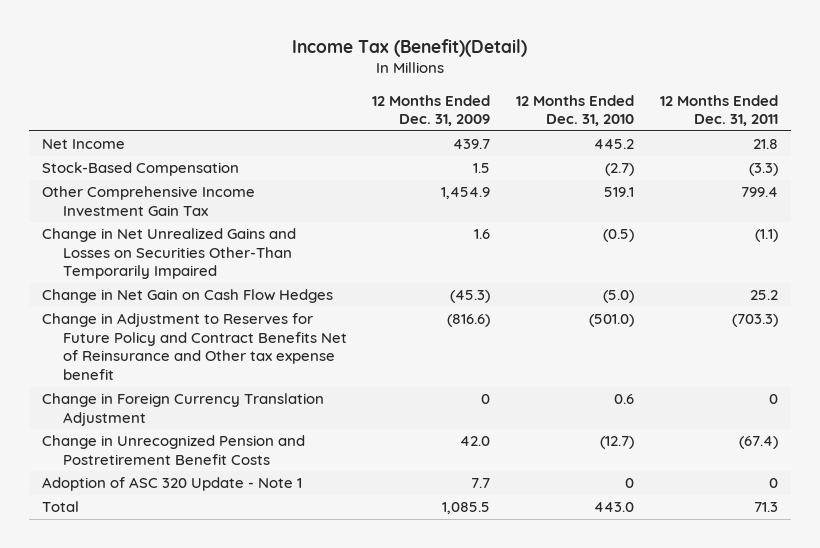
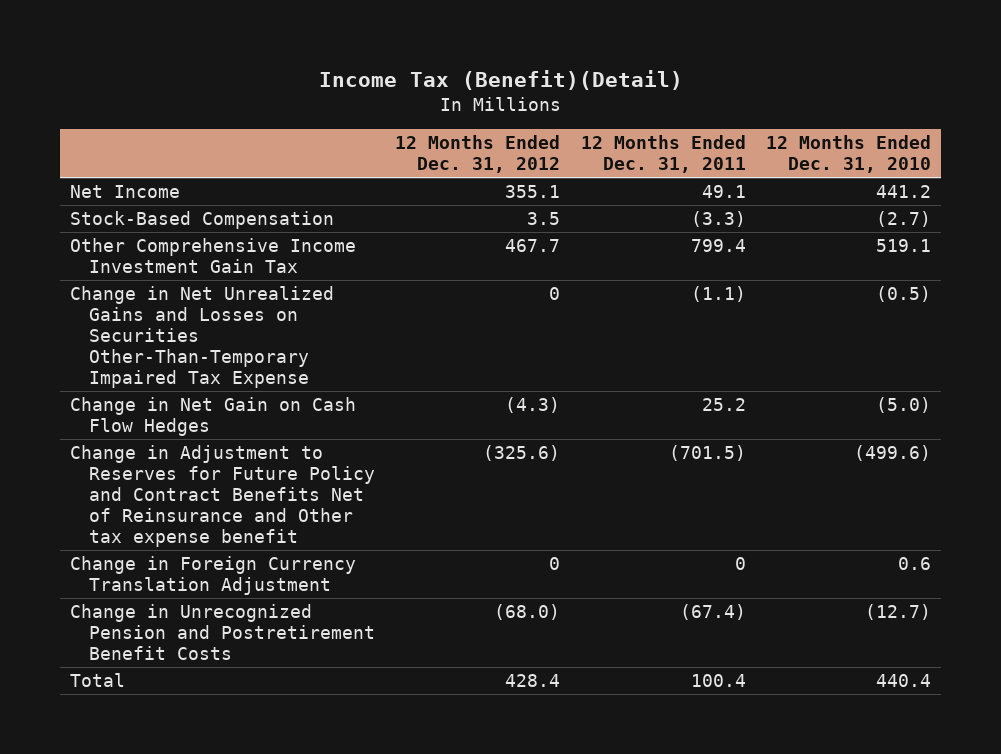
- | 12 Months Ended Dec. 31, 2009 | 12 Months Ended Dec. 31, 2010 | 12 Months Ended Dec. 31, 2011
+ | 12 Months Ended Dec. 31, 2012 | 12 Months Ended Dec. 31, 2011 | 12 Months Ended Dec. 31, 2010
- Net Income | 439.7 | 445.2 | 21.8
+ Net Income | 355.1 | 49.1 | 441.2
- Change in Net Unrealized Gains and Losses on Securities Other-Than Temporarily Impaired | 1.6 | (0.5) | (1.1)
+ Change in Net Unrealized Gains and Losses on Securities Other-Than-Temporary Impaired Tax Expense | 0 | (1.1) | (0.5)
- Change in Adjustment to Reserves for Future Policy and Contract Benefits Net of Reinsurance and Other tax expense benefit | (816.6) | (501.0) | (703.3)
+ Change in Adjustment to Reserves for Future Policy and Contract Benefits Net of Reinsurance and Other tax expense benefit | (325.6) | (701.5) | (499.6)
- Adoption of ASC 320 Update - Note 1 | 7.7 | 0 | 0
- Total | 1,085.5 | 443.0 | 71.3
+ Total | 428.4 | 100.4 | 440.4

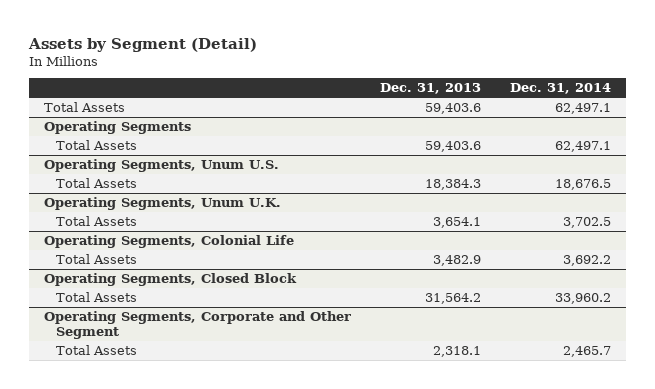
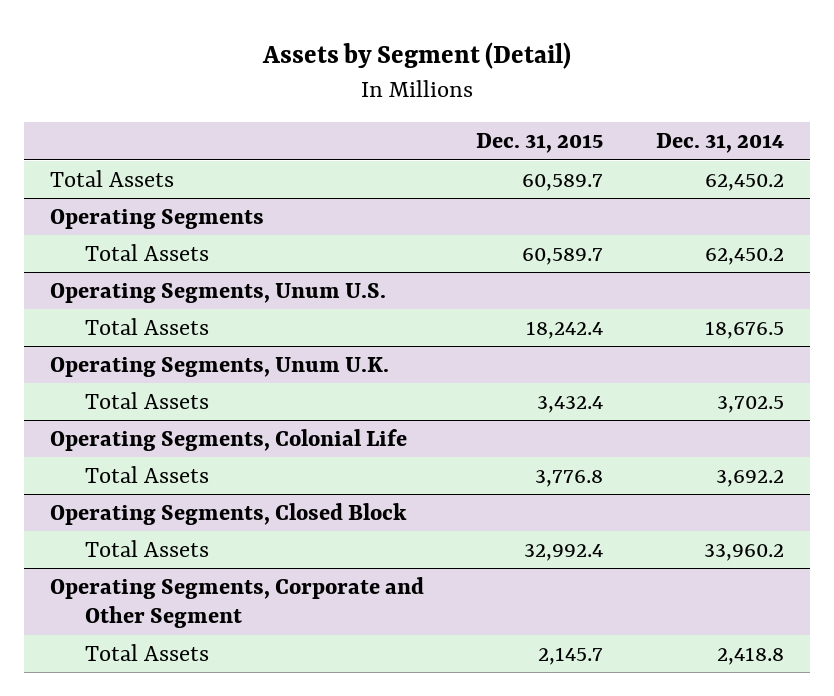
- | Dec. 31, 2013 | Dec. 31, 2014
+ | Dec. 31, 2015 | Dec. 31, 2014
- Total Assets | 59,403.6 | 62,497.1
+ Total Assets | 60,589.7 | 62,450.2
@ Operating Segments
- Total Assets | 59,403.6 | 62,497.1
+ Total Assets | 60,589.7 | 62,450.2
@ Operating Segments, Corporate and Other Segment
- Total Assets | 2,318.1 | 2,465.7
+ Total Assets | 2,145.7 | 2,418.8

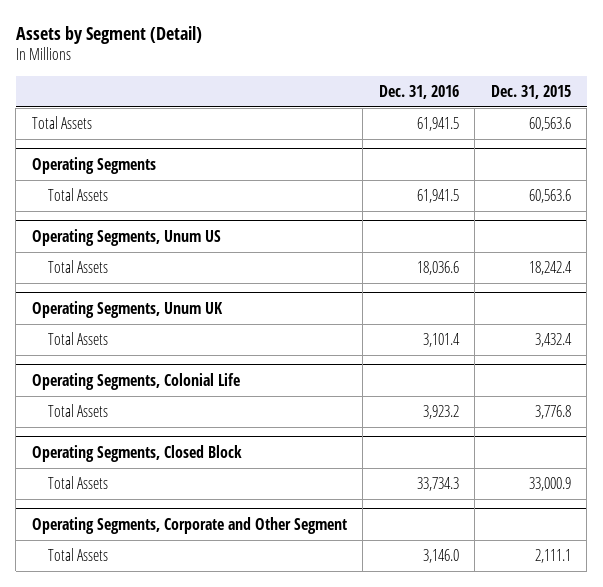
- | Dec. 31, 2015 | Dec. 31, 2014
+ | Dec. 31, 2016 | Dec. 31, 2015
- Total Assets | 60,589.7 | 62,450.2
+ Total Assets | 61,941.5 | 60,563.6
@ Operating Segments
- Total Assets | 60,589.7 | 62,450.2
- Operating Segments, Unum U.S.
@ Operating Segments
+ Total Assets | 61,941.5 | 60,563.6
+ Operating Segments, Unum US
- Operating Segments, Unum U.K.
+ Operating Segments, Unum UK
@ Operating Segments, Closed Block
- Total Assets | 32,992.4 | 33,960.2
+ Total Assets | 33,734.3 | 33,000.9
@ Operating Segments, Corporate and Other Segment
- Total Assets | 2,145.7 | 2,418.8
+ Total Assets | 3,146.0 | 2,111.1

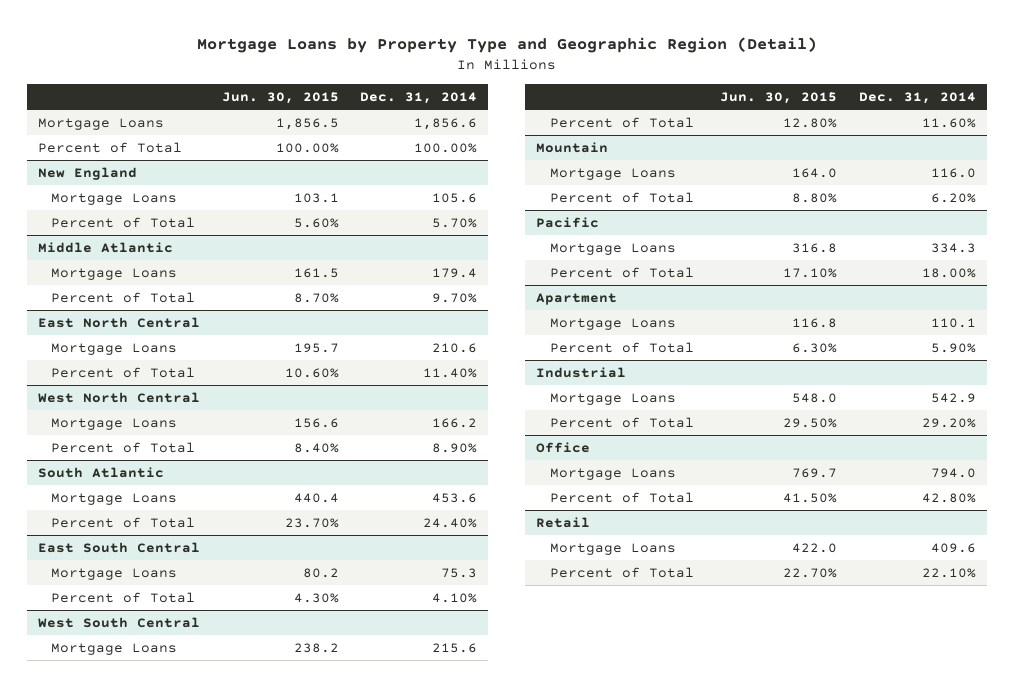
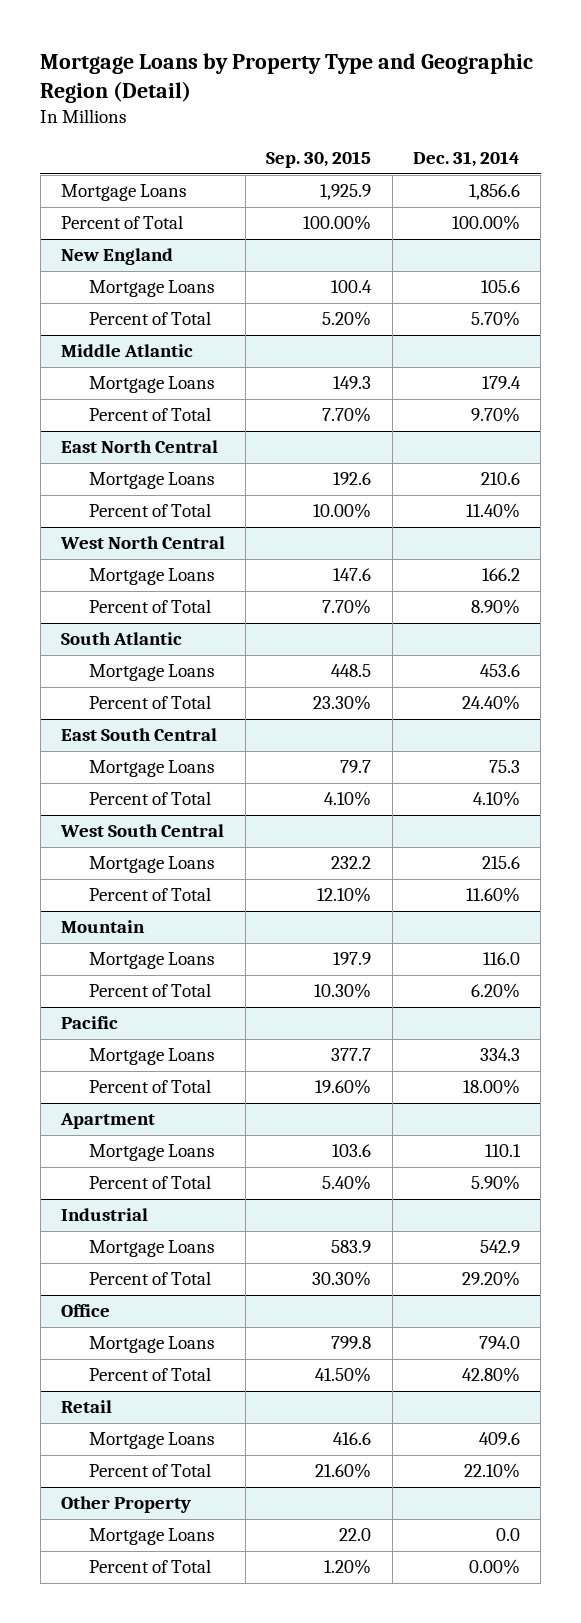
- | Jun. 30, 2015 | Dec. 31, 2014
+ | Sep. 30, 2015 | Dec. 31, 2014
+ Other Property
+ Mortgage Loans | 22.0 | 0.0
+ Percent of Total | 1.20% | 0.00%

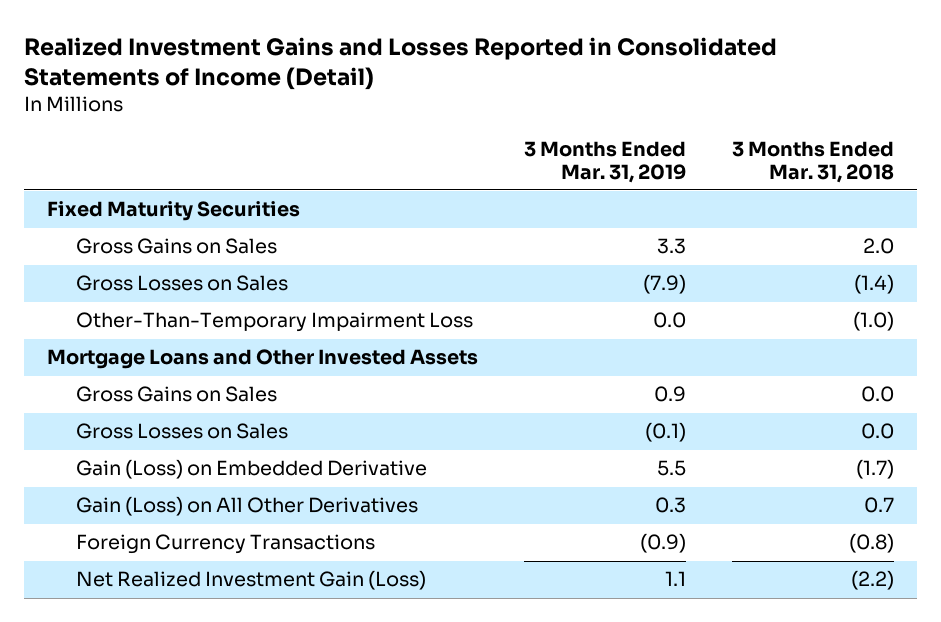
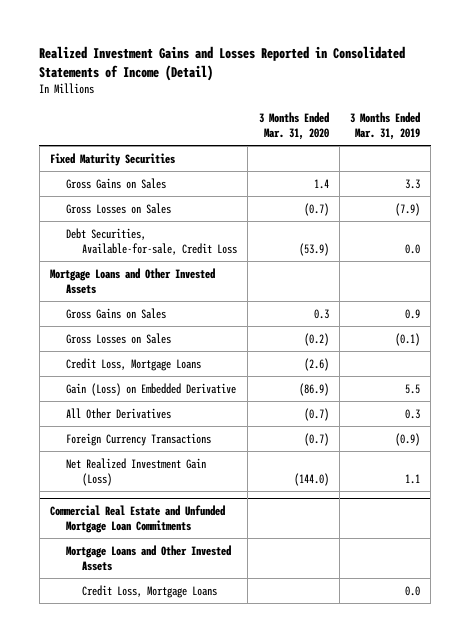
- | 3 Months Ended Mar. 31, 2019 | 3 Months Ended Mar. 31, 2018
+ | 3 Months Ended Mar. 31, 2020 | 3 Months Ended Mar. 31, 2019
- Other-Than-Temporary Impairment Loss | 0.0 | (1.0)
+ Debt Securities, Available-for-sale, Credit Loss | (53.9) | 0.0
+ Credit Loss, Mortgage Loans | (2.6) |
- Gain (Loss) on All Other Derivatives | 0.3 | 0.7
+ All Other Derivatives | (0.7) | 0.3
+ Commercial Real Estate and Unfunded Mortgage Loan Commitments
+ Mortgage Loans and Other Invested Assets
+ Credit Loss, Mortgage Loans | | 0.0

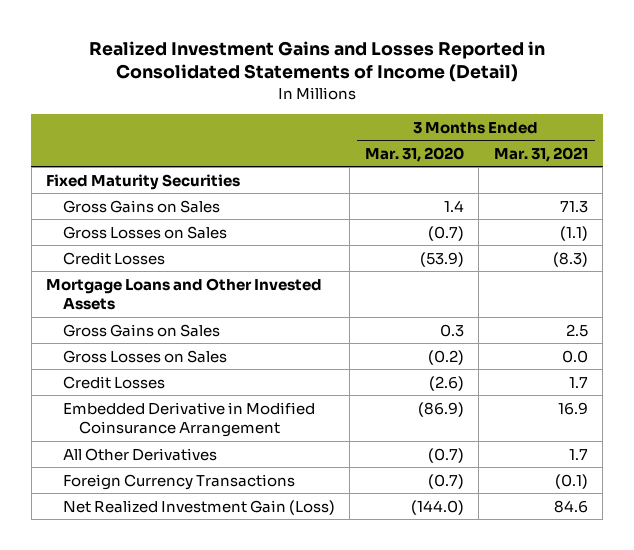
- | 3 Months Ended Mar. 31, 2020 | 3 Months Ended Mar. 31, 2019
+ | 3 Months Ended Mar. 31, 2020 | 3 Months Ended Mar. 31, 2021
- Debt Securities, Available-for-sale, Credit Loss | (53.9) | 0.0
+ Credit Losses | (53.9) | (8.3)
- Credit Loss, Mortgage Loans | (2.6) |
- Gain (Loss) on Embedded Derivative | (86.9) | 5.5
+ Credit Losses | (2.6) | 1.7
+ Embedded Derivative in Modified Coinsurance Arrangement | (86.9) | 16.9
- Commercial Real Estate and Unfunded Mortgage Loan Commitments
- Mortgage Loans and Other Invested Assets
- Credit Loss, Mortgage Loans | | 0.0

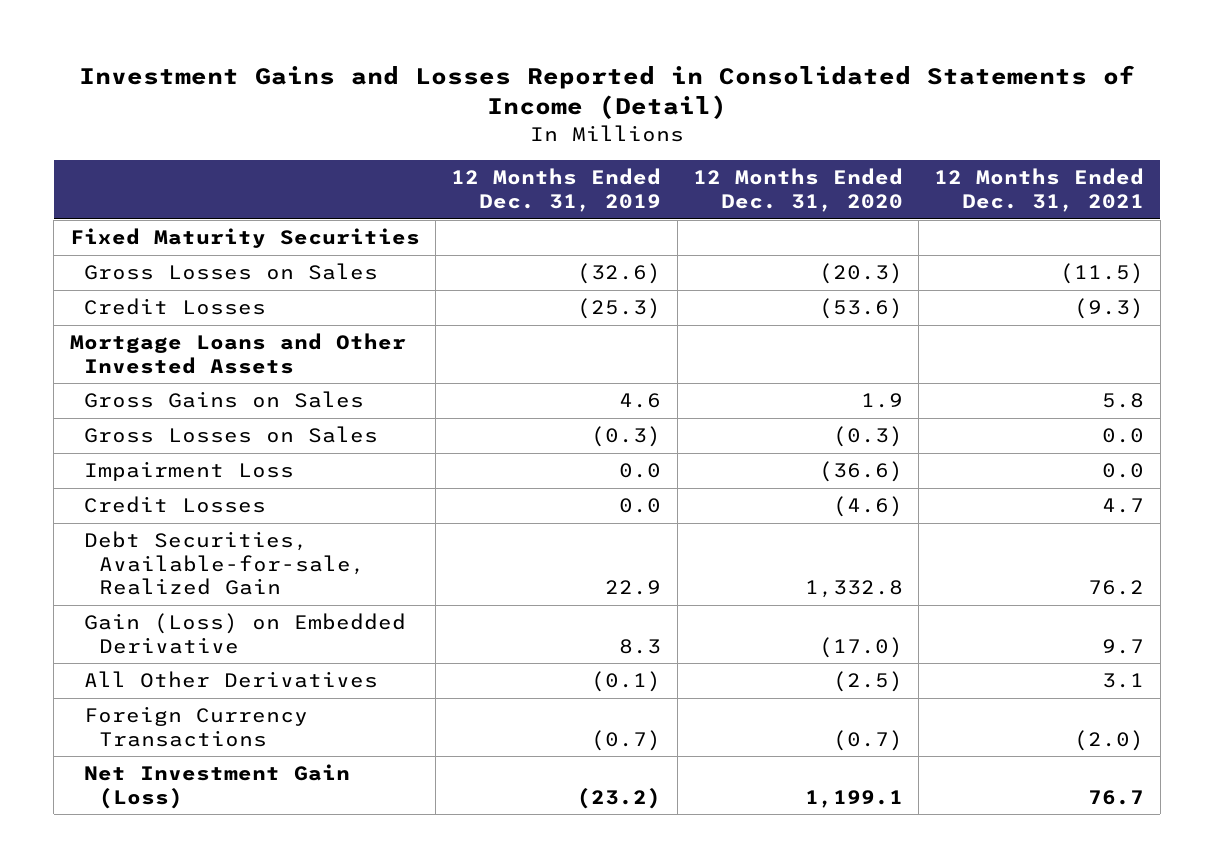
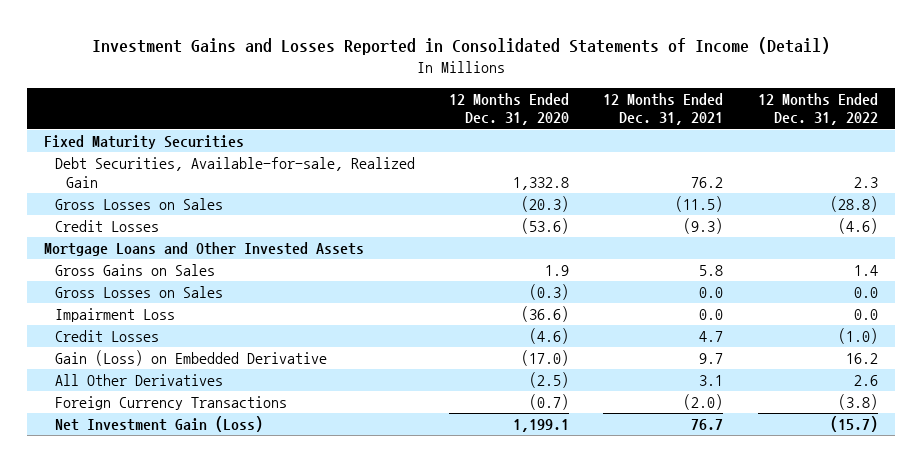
- | 12 Months Ended Dec. 31, 2019 | 12 Months Ended Dec. 31, 2020 | 12 Months Ended Dec. 31, 2021
+ | 12 Months Ended Dec. 31, 2020 | 12 Months Ended Dec. 31, 2021 | 12 Months Ended Dec. 31, 2022
moved up: Debt Securities, Available-for-sale, Realized Gain | 1,332.8 | 76.2 | 2.3

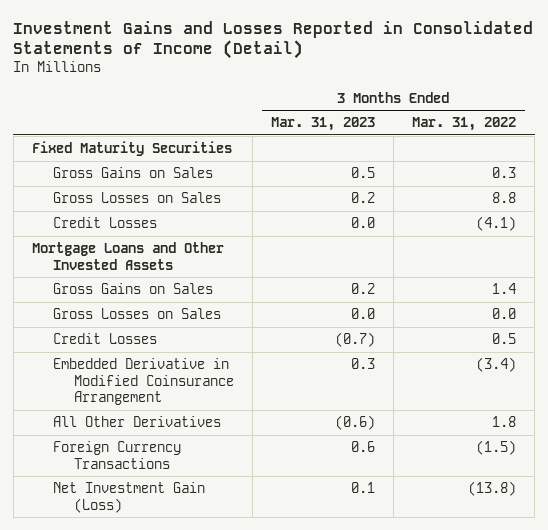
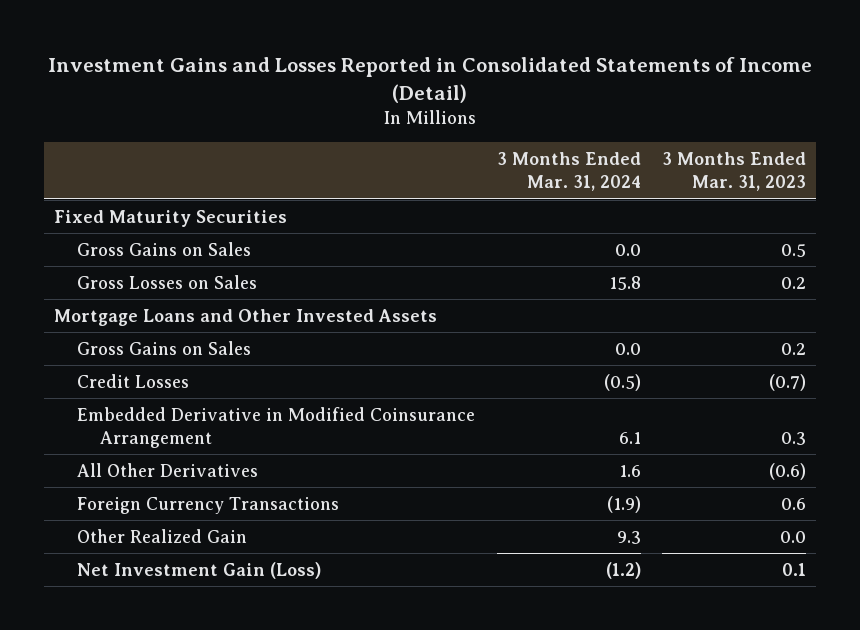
- | 3 Months Ended Mar. 31, 2023 | 3 Months Ended Mar. 31, 2022
+ | 3 Months Ended Mar. 31, 2024 | 3 Months Ended Mar. 31, 2023
- Credit Losses | 0.0 | (4.1)
- Gross Losses on Sales | 0.0 | 0.0
+ Other Realized Gain | 9.3 | 0.0

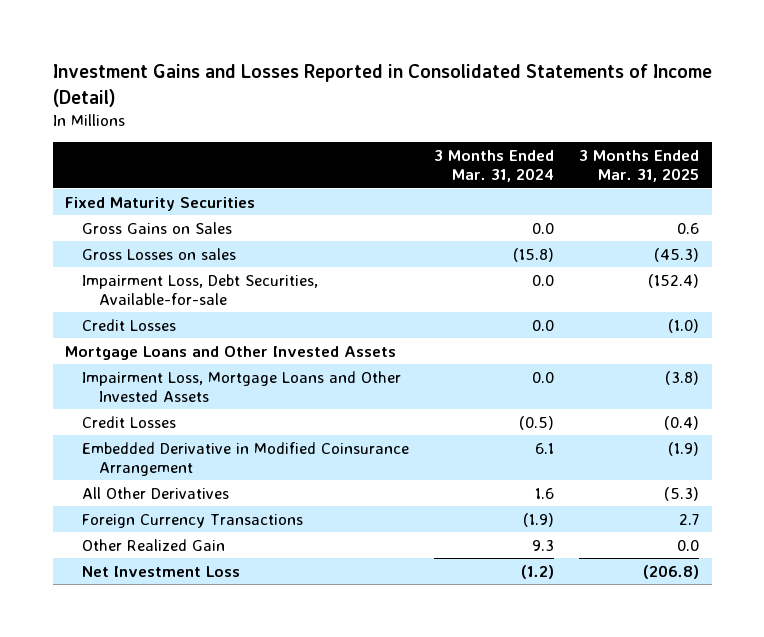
- | 3 Months Ended Mar. 31, 2024 | 3 Months Ended Mar. 31, 2023
+ | 3 Months Ended Mar. 31, 2024 | 3 Months Ended Mar. 31, 2025
- Gross Losses on Sales | 15.8 | 0.2
+ Gross Losses on sales | (15.8) | (45.3)
+ Impairment Loss, Debt Securities, Available-for-sale | 0.0 | (152.4)
+ Credit Losses | 0.0 | (1.0)
- Gross Gains on Sales | 0.0 | 0.2
+ Impairment Loss, Mortgage Loans and Other Invested Assets | 0.0 | (3.8)
- Net Investment Gain (Loss) | (1.2) | 0.1
+ Net Investment Loss | (1.2) | (206.8)

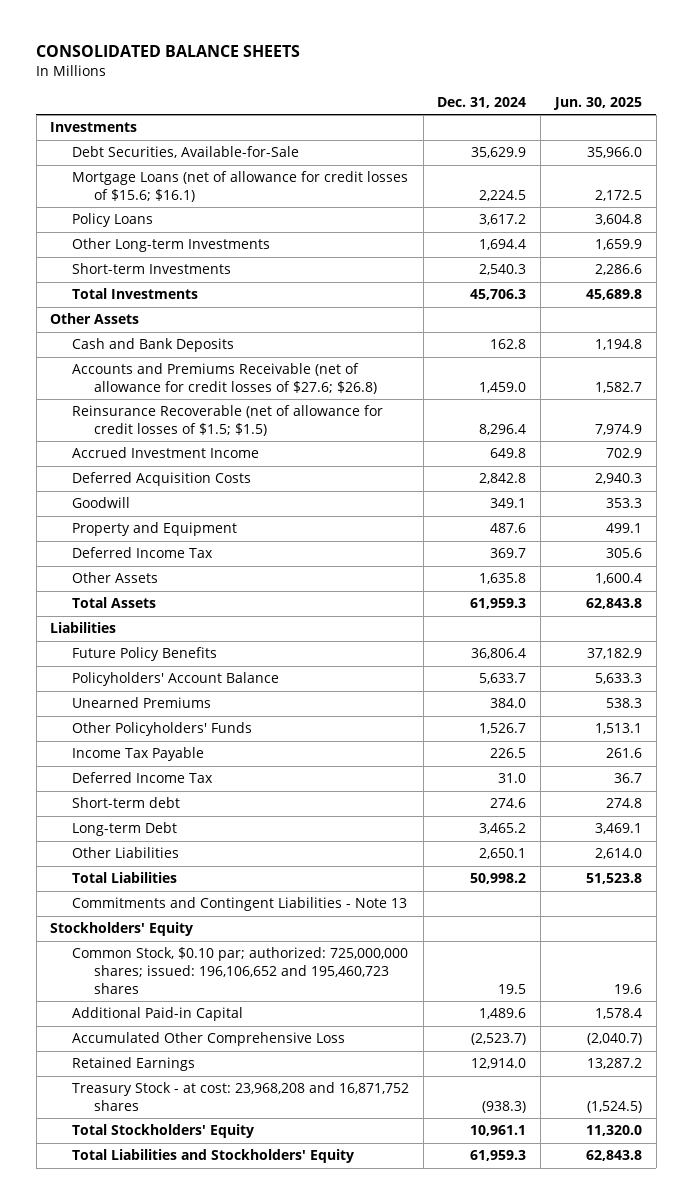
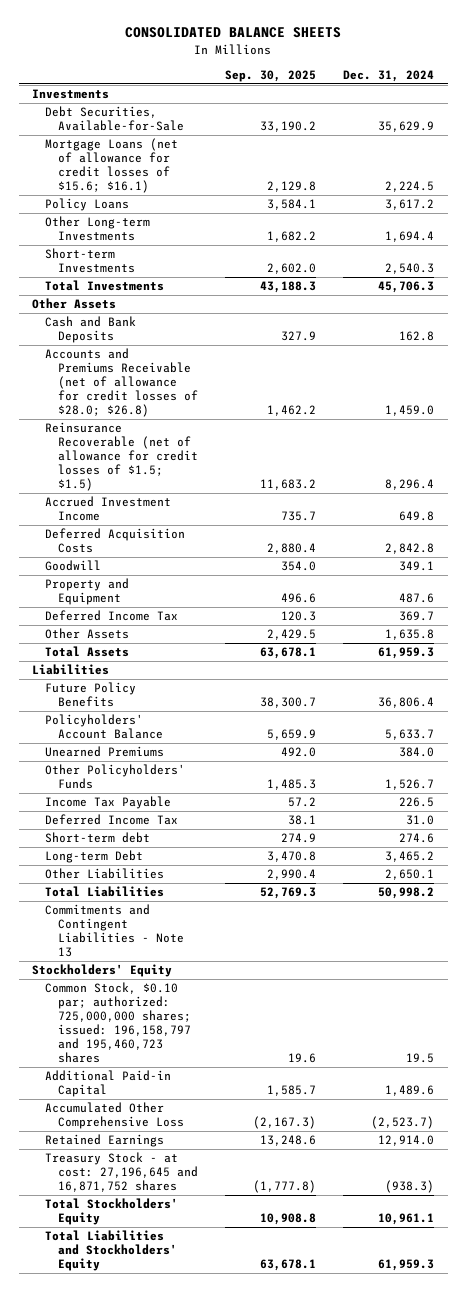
- | Dec. 31, 2024 | Jun. 30, 2025
+ | Sep. 30, 2025 | Dec. 31, 2024
- Accounts and Premiums Receivable (net of allowance for credit losses of $27.6; $26.8) | 1,459.0 | 1,582.7
+ Accounts and Premiums Receivable (net of allowance for credit losses of $28.0; $26.8) | 1,462.2 | 1,459.0
- Common Stock, $0.10 par; authorized: 725,000,000 shares; issued: 196,106,652 and 195,460,723 shares | 19.5 | 19.6
+ Common Stock, $0.10 par; authorized: 725,000,000 shares; issued: 196,158,797 and 195,460,723 shares | 19.6 | 19.5
- Treasury Stock - at cost: 23,968,208 and 16,871,752 shares | (938.3) | (1,524.5)
+ Treasury Stock - at cost: 27,196,645 and 16,871,752 shares | (1,777.8) | (938.3)

